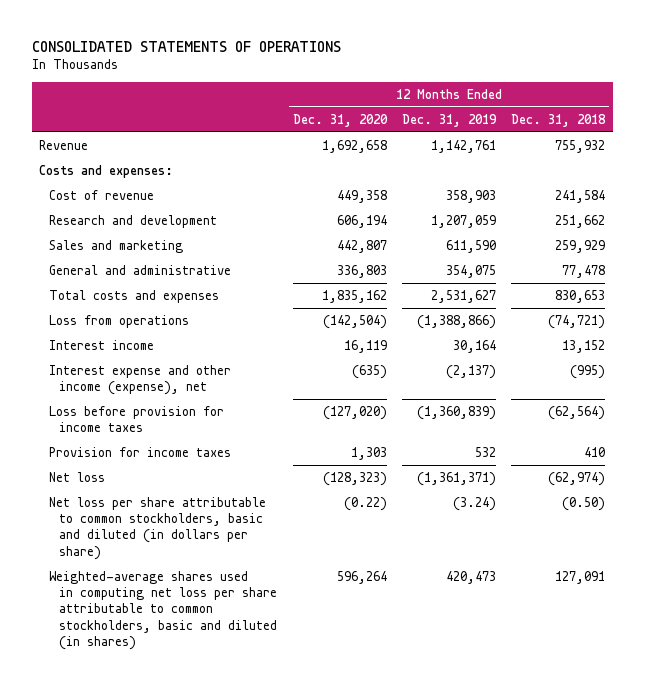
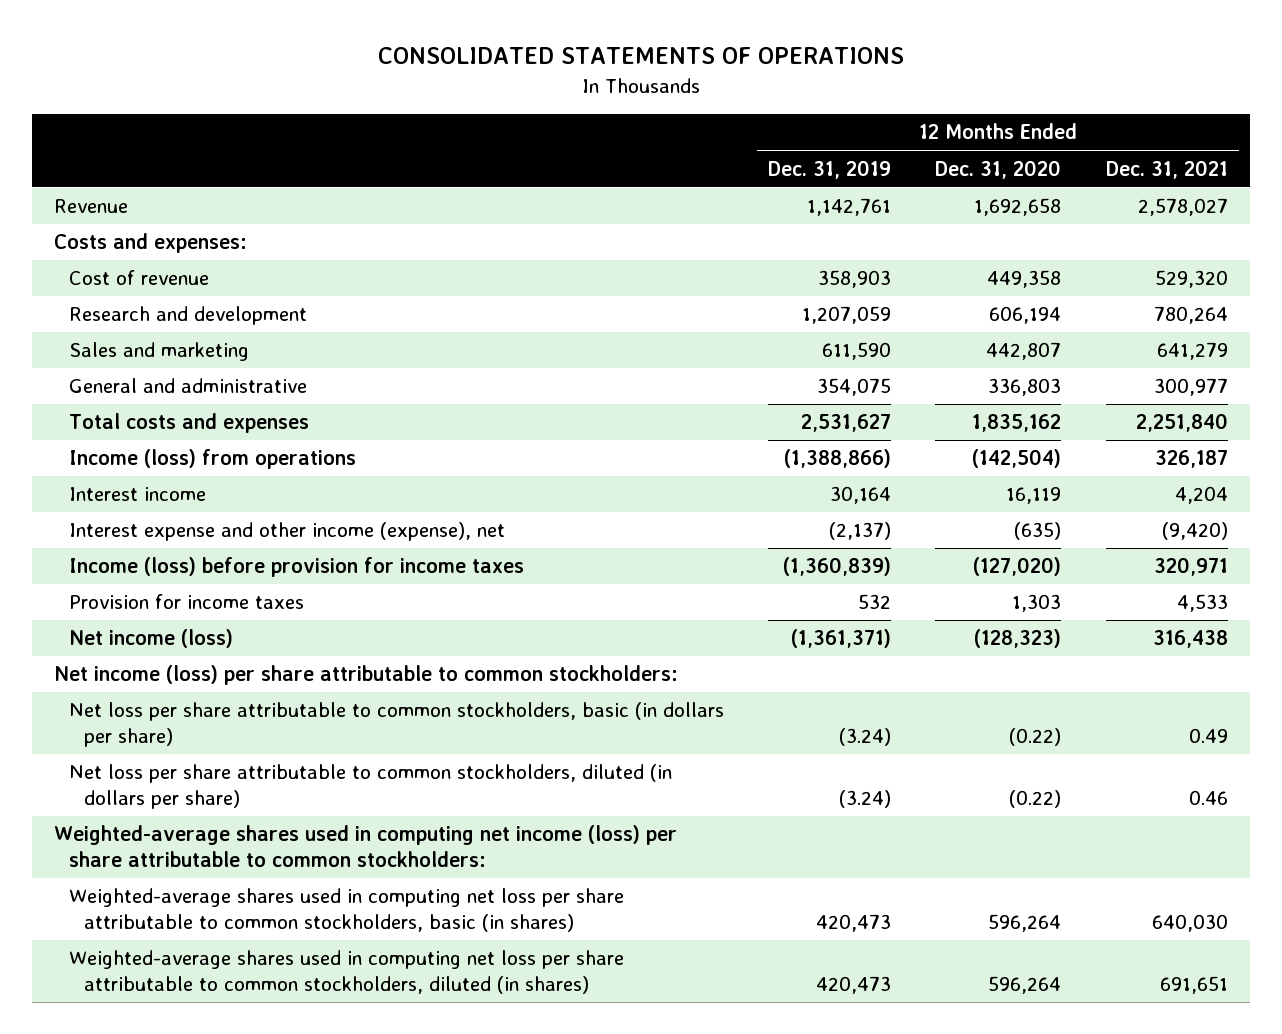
- | 12 Months Ended Dec. 31, 2020 | 12 Months Ended Dec. 31, 2019 | 12 Months Ended Dec. 31, 2018
+ | 12 Months Ended Dec. 31, 2019 | 12 Months Ended Dec. 31, 2020 | 12 Months Ended Dec. 31, 2021
- Loss from operations | (142,504) | (1,388,866) | (74,721)
+ Income (loss) from operations | (1,388,866) | (142,504) | 326,187
- Loss before provision for income taxes | (127,020) | (1,360,839) | (62,564)
+ Income (loss) before provision for income taxes | (1,360,839) | (127,020) | 320,971
- Net loss | (128,323) | (1,361,371) | (62,974)
- Net loss per share attributable to common stockholders, basic and diluted (in dollars per share) | (0.22) | (3.24) | (0.50)
- Weighted-average shares used in computing net loss per share attributable to common stockholders, basic and diluted (in shares) | 596,264 | 420,473 | 127,091
+ Net income (loss) | (1,361,371) | (128,323) | 316,438
+ Net income (loss) per share attributable to common stockholders:
+ Net loss per share attributable to common stockholders, basic (in dollars per share) | (3.24) | (0.22) | 0.49
+ Net loss per share attributable to common stockholders, diluted (in dollars per share) | (3.24) | (0.22) | 0.46
+ Weighted-average shares used in computing net income (loss) per share attributable to common stockholders:
+ Weighted-average shares used in computing net loss per share attributable to common stockholders, basic (in shares) | 420,473 | 596,264 | 640,030
+ Weighted-average shares used in computing net loss per share attributable to common stockholders, diluted (in shares) | 420,473 | 596,264 | 691,651

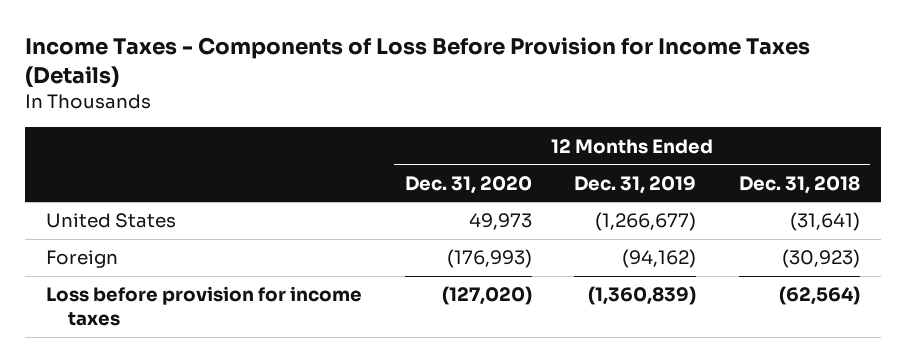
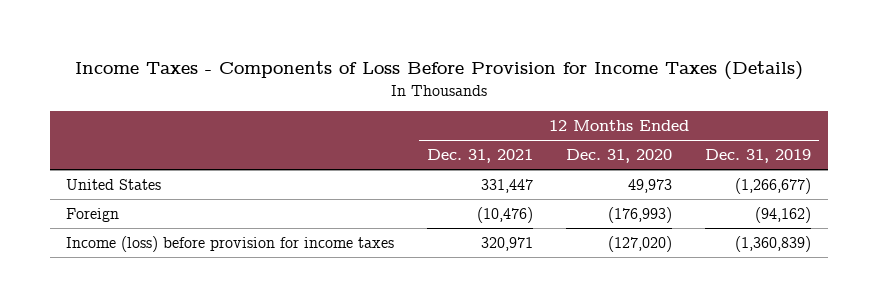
- | 12 Months Ended Dec. 31, 2020 | 12 Months Ended Dec. 31, 2019 | 12 Months Ended Dec. 31, 2018
+ | 12 Months Ended Dec. 31, 2021 | 12 Months Ended Dec. 31, 2020 | 12 Months Ended Dec. 31, 2019
- Loss before provision for income taxes | (127,020) | (1,360,839) | (62,564)
+ Income (loss) before provision for income taxes | 320,971 | (127,020) | (1,360,839)

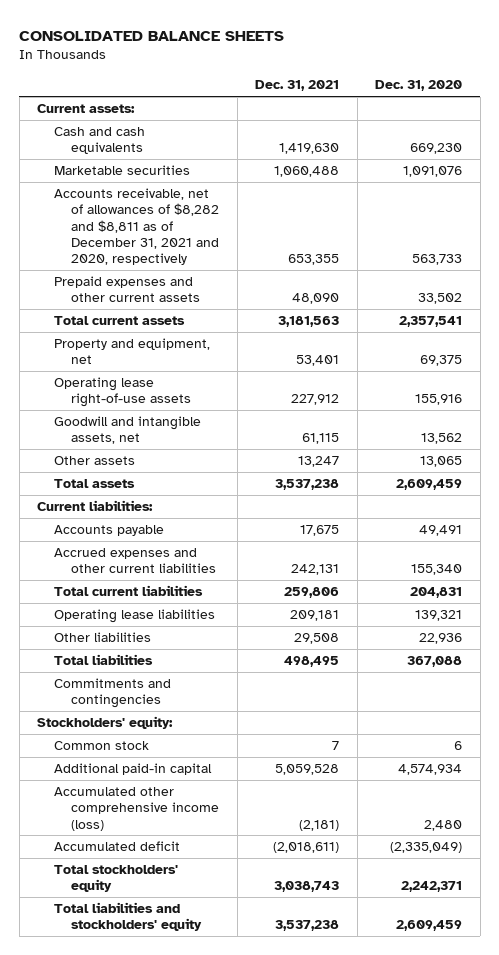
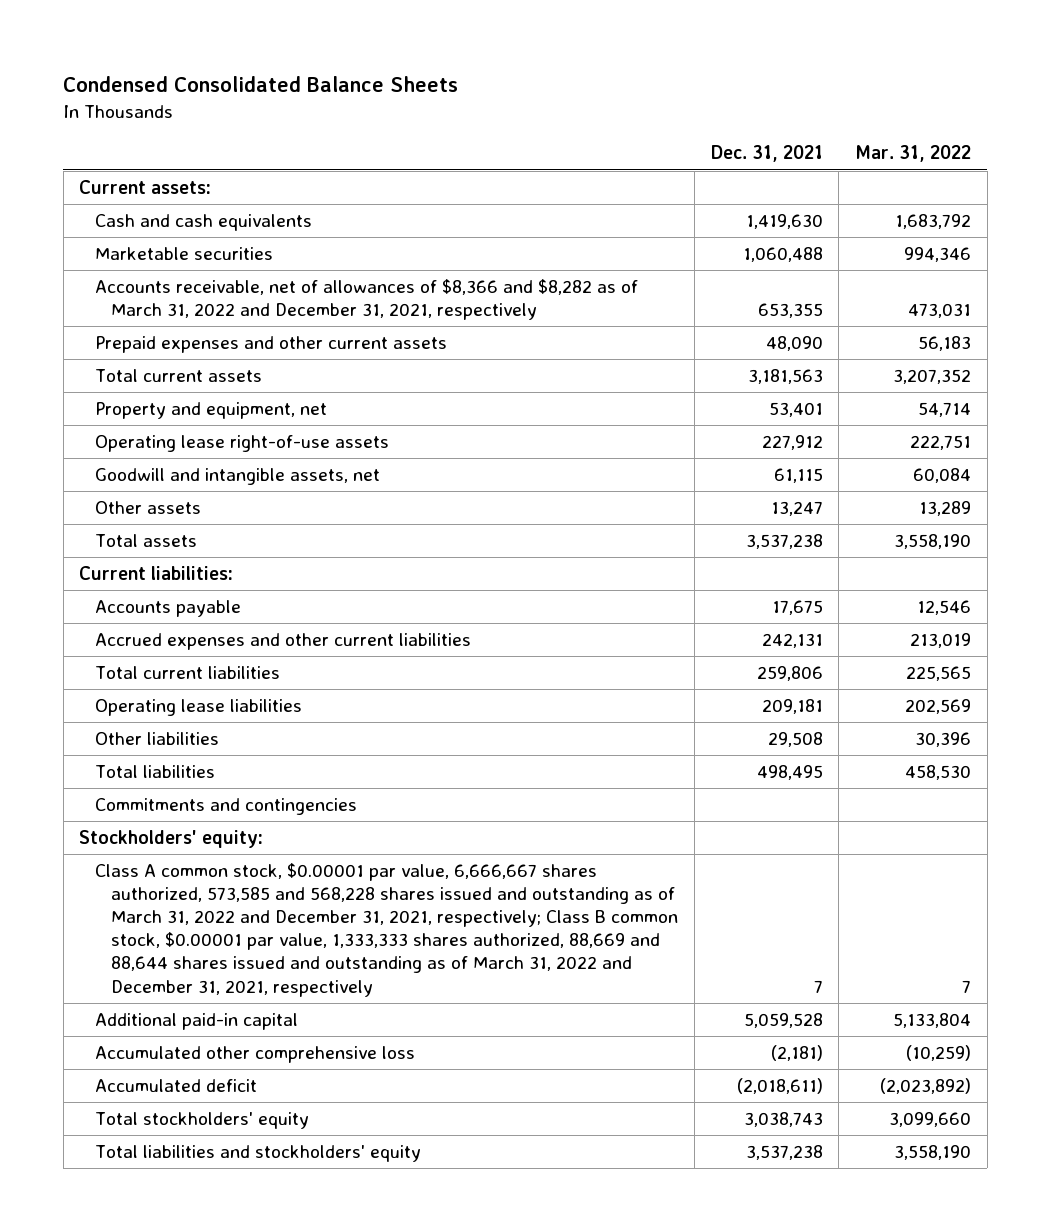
- CONSOLIDATED BALANCE SHEETS
+ Condensed Consolidated Balance Sheets
- | Dec. 31, 2021 | Dec. 31, 2020
+ | Dec. 31, 2021 | Mar. 31, 2022
- Accounts receivable, net of allowances of $8,282 and $8,811 as of December 31, 2021 and 2020, respectively | 653,355 | 563,733
+ Accounts receivable, net of allowances of $8,366 and $8,282 as of March 31, 2022 and December 31, 2021, respectively | 653,355 | 473,031
- Common stock | 7 | 6
+ Class A common stock, $0.00001 par value, 6,666,667 shares authorized, 573,585 and 568,228 shares issued and outstanding as of March 31, 2022 and December 31, 2021, respectively; Class B common stock, $0.00001 par value, 1,333,333 shares authorized, 88,669 and 88,644 shares issued and outstanding as of March 31, 2022 and December 31, 2021, respectively | 7 | 7
- Accumulated other comprehensive income (loss) | (2,181) | 2,480
+ Accumulated other comprehensive loss | (2,181) | (10,259)

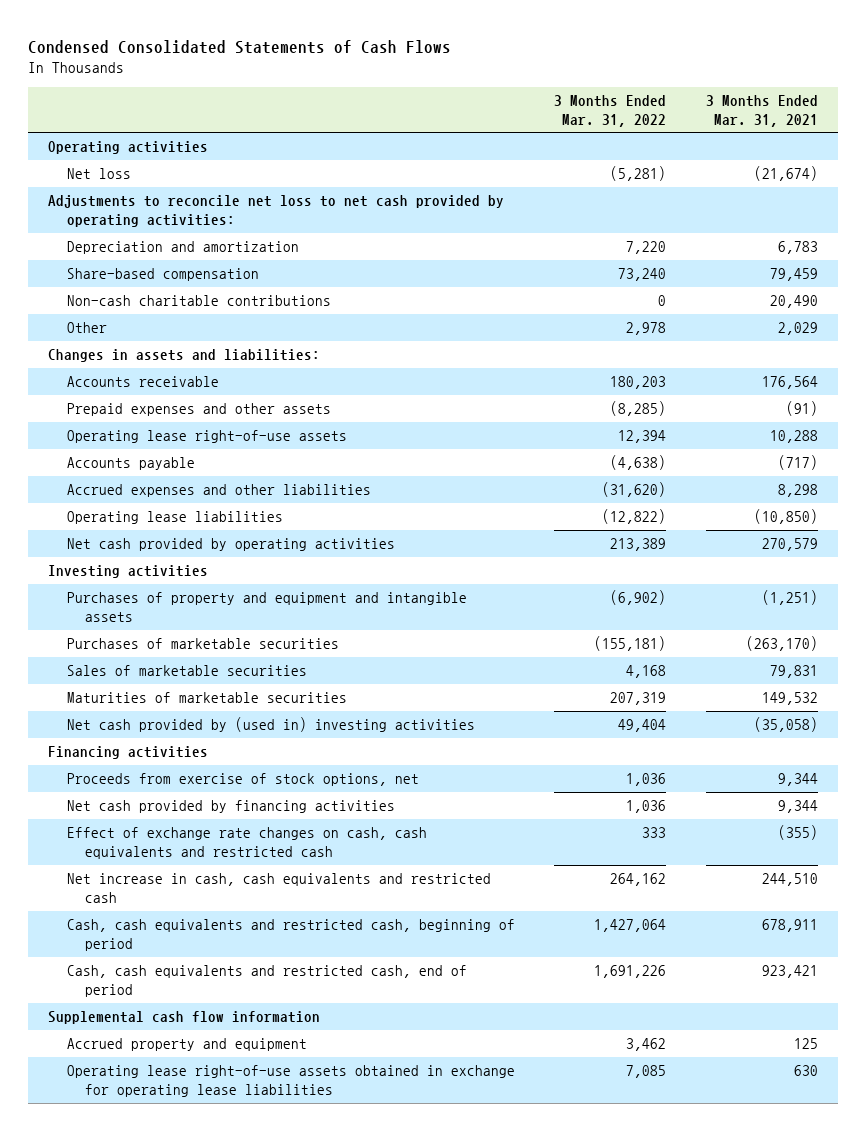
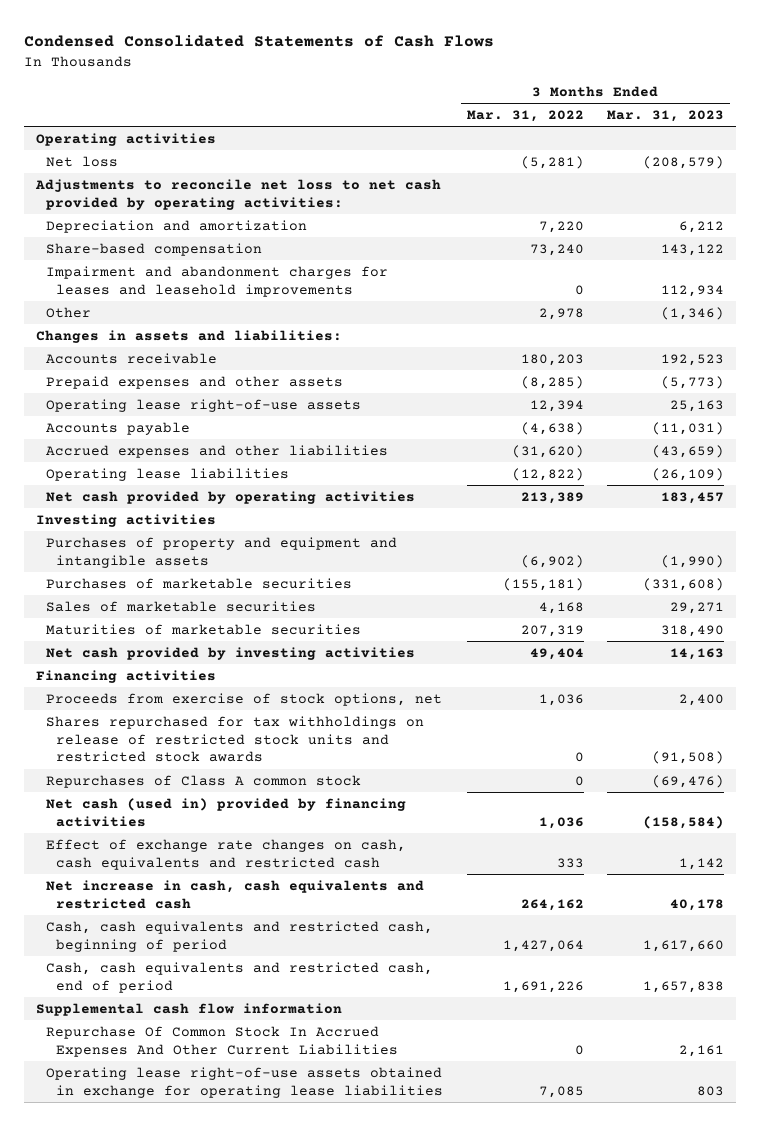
- | 3 Months Ended Mar. 31, 2022 | 3 Months Ended Mar. 31, 2021
+ | 3 Months Ended Mar. 31, 2022 | 3 Months Ended Mar. 31, 2023
- Non-cash charitable contributions | 0 | 20,490
+ Impairment and abandonment charges for leases and leasehold improvements | 0 | 112,934
- Net cash provided by (used in) investing activities | 49,404 | (35,058)
+ Net cash provided by investing activities | 49,404 | 14,163
- Net cash provided by financing activities | 1,036 | 9,344
+ Shares repurchased for tax withholdings on release of restricted stock units and restricted stock awards | 0 | (91,508)
+ Repurchases of Class A common stock | 0 | (69,476)
+ Net cash (used in) provided by financing activities | 1,036 | (158,584)
- Accrued property and equipment | 3,462 | 125
+ Repurchase Of Common Stock In Accrued Expenses And Other Current Liabilities | 0 | 2,161

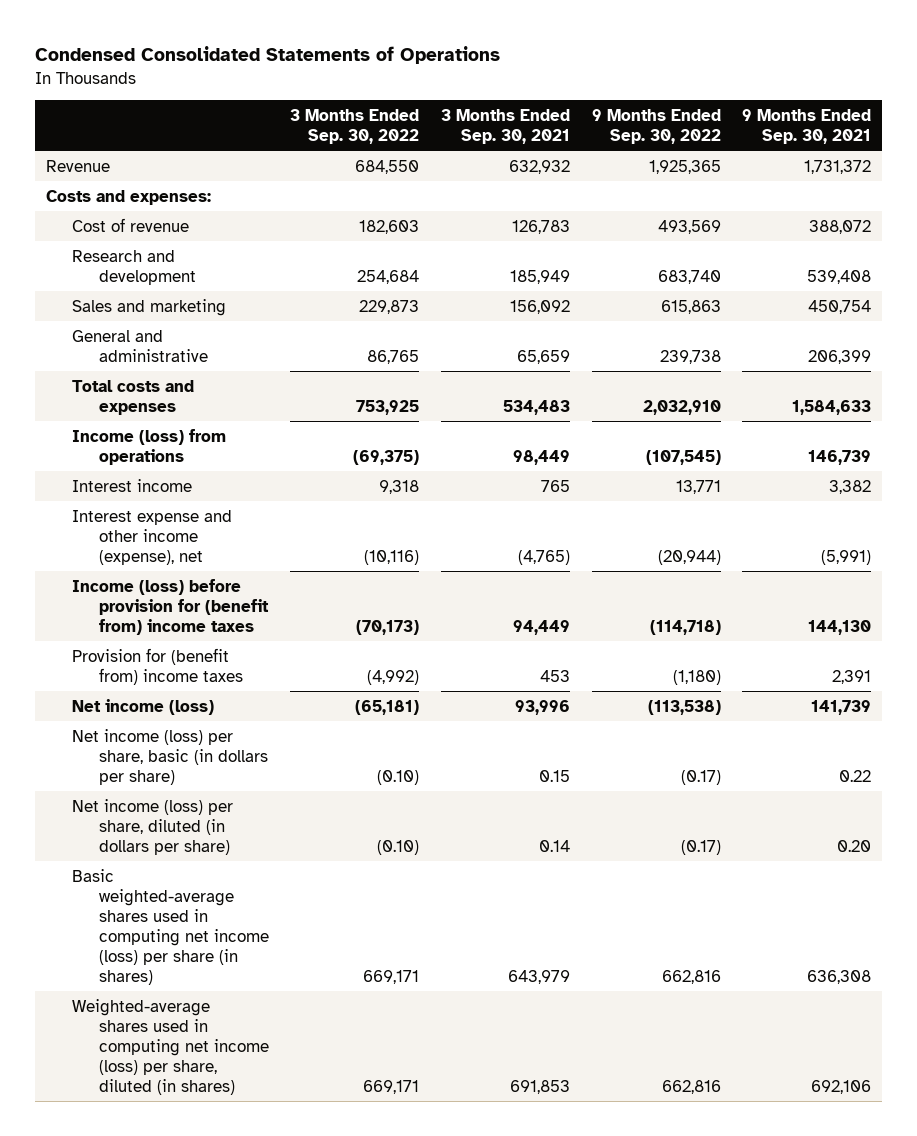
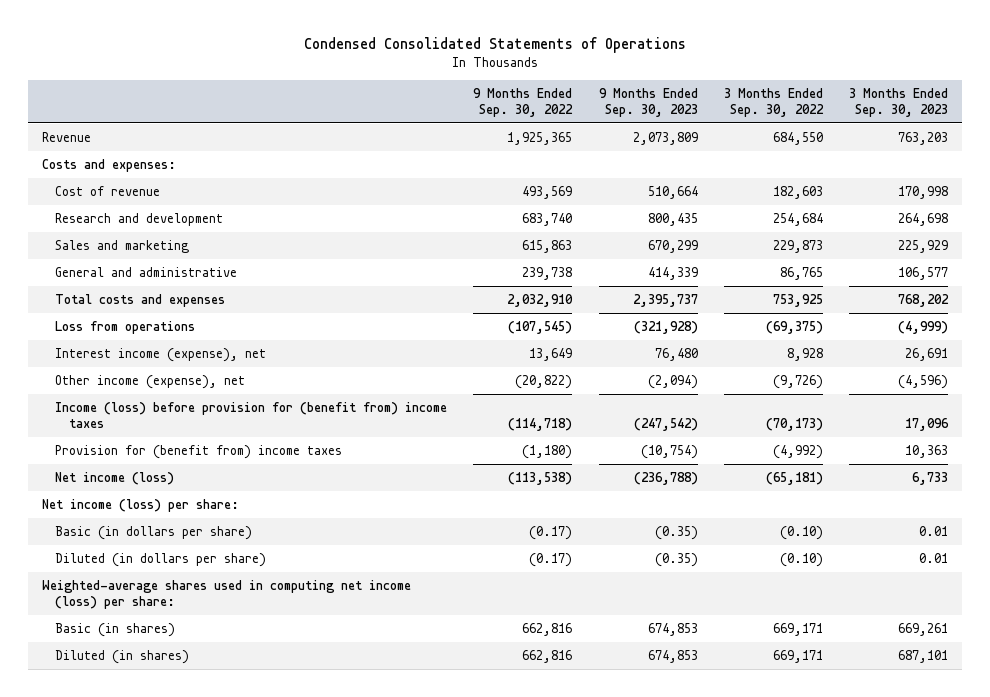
- | 3 Months Ended Sep. 30, 2022 | 3 Months Ended Sep. 30, 2021 | 9 Months Ended Sep. 30, 2022 | 9 Months Ended Sep. 30, 2021
+ | 9 Months Ended Sep. 30, 2022 | 9 Months Ended Sep. 30, 2023 | 3 Months Ended Sep. 30, 2022 | 3 Months Ended Sep. 30, 2023
- Income (loss) from operations | (69,375) | 98,449 | (107,545) | 146,739
- Interest income | 9,318 | 765 | 13,771 | 3,382
- Interest expense and other income (expense), net | (10,116) | (4,765) | (20,944) | (5,991)
+ Loss from operations | (107,545) | (321,928) | (69,375) | (4,999)
+ Interest income (expense), net | 13,649 | 76,480 | 8,928 | 26,691
+ Other income (expense), net | (20,822) | (2,094) | (9,726) | (4,596)
- Net income (loss) per share, basic (in dollars per share) | (0.10) | 0.15 | (0.17) | 0.22
- Net income (loss) per share, diluted (in dollars per share) | (0.10) | 0.14 | (0.17) | 0.20
- Basic weighted-average shares used in computing net income (loss) per share (in shares) | 669,171 | 643,979 | 662,816 | 636,308
- Weighted-average shares used in computing net income (loss) per share, diluted (in shares) | 669,171 | 691,853 | 662,816 | 692,106
+ Net income (loss) per share:
+ Basic (in dollars per share) | (0.17) | (0.35) | (0.10) | 0.01
+ Diluted (in dollars per share) | (0.17) | (0.35) | (0.10) | 0.01
+ Weighted-average shares used in computing net income (loss) per share:
+ Basic (in shares) | 662,816 | 674,853 | 669,171 | 669,261
+ Diluted (in shares) | 662,816 | 674,853 | 669,171 | 687,101

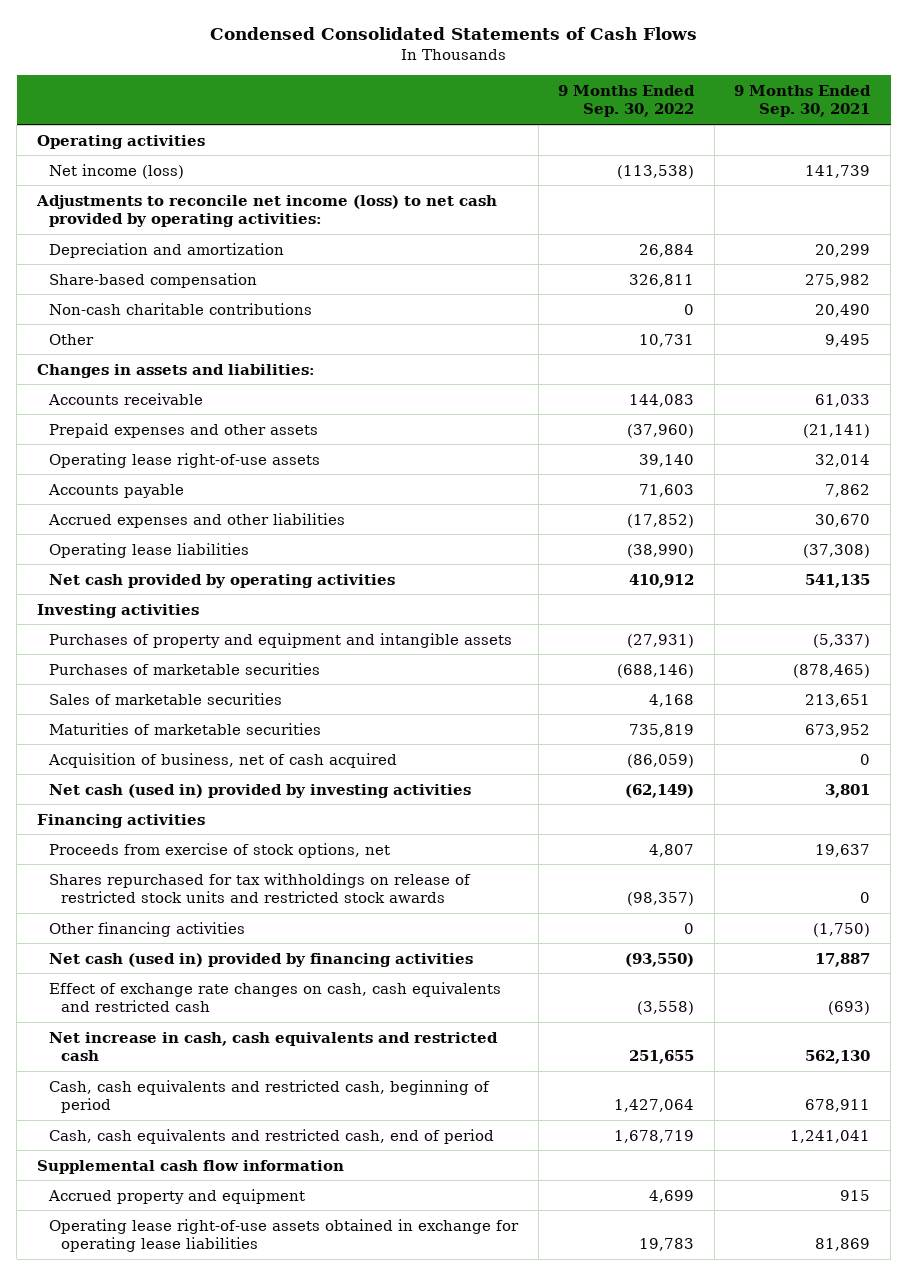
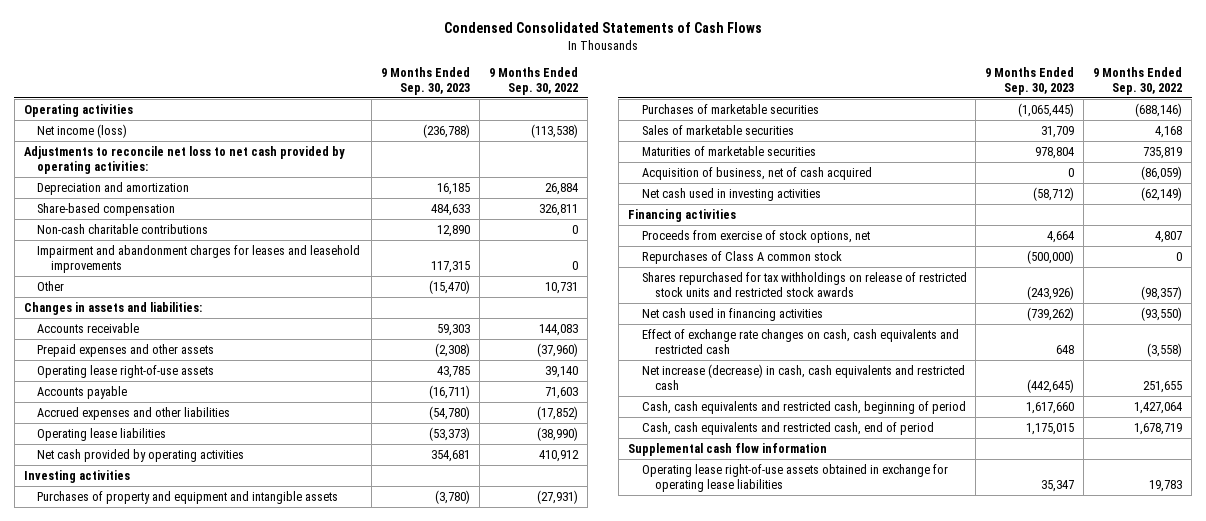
- | 9 Months Ended Sep. 30, 2022 | 9 Months Ended Sep. 30, 2021
+ | 9 Months Ended Sep. 30, 2023 | 9 Months Ended Sep. 30, 2022
- Adjustments to reconcile net income (loss) to net cash provided by operating activities:
+ Adjustments to reconcile net loss to net cash provided by operating activities:
+ Impairment and abandonment charges for leases and leasehold improvements | 117,315 | 0
- Net cash (used in) provided by investing activities | (62,149) | 3,801
+ Net cash used in investing activities | (58,712) | (62,149)
+ Repurchases of Class A common stock | (500,000) | 0
- Other financing activities | 0 | (1,750)
- Net cash (used in) provided by financing activities | (93,550) | 17,887
+ Net cash used in financing activities | (739,262) | (93,550)
- Net increase in cash, cash equivalents and restricted cash | 251,655 | 562,130
+ Net increase (decrease) in cash, cash equivalents and restricted cash | (442,645) | 251,655
- Accrued property and equipment | 4,699 | 915

